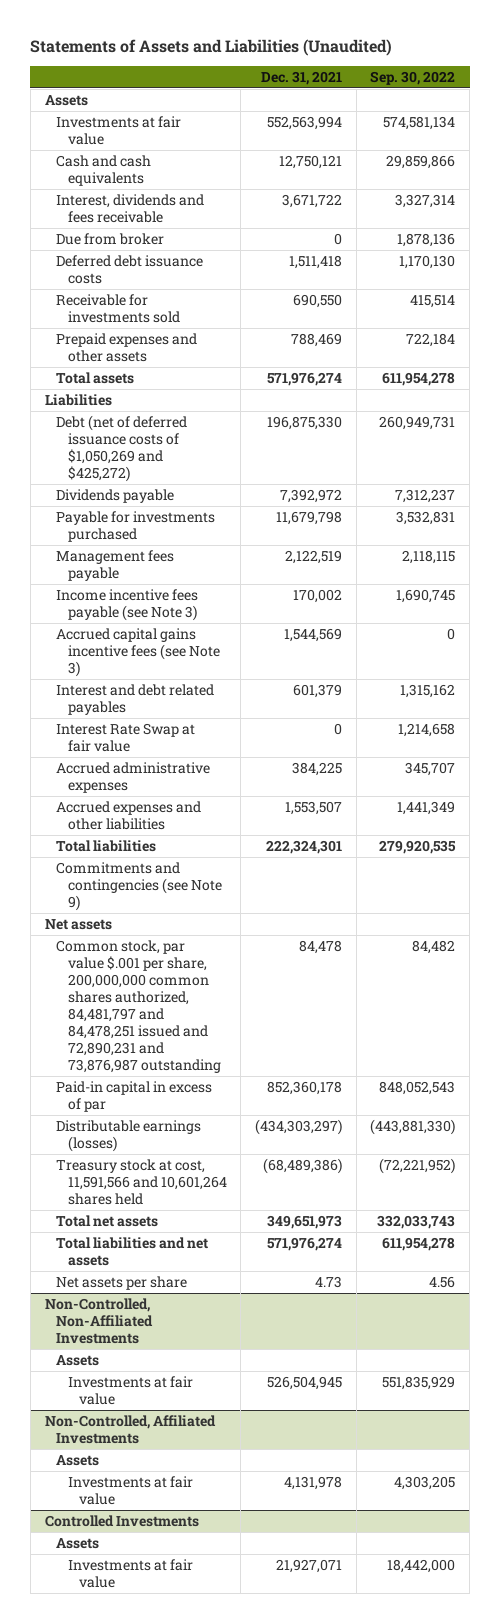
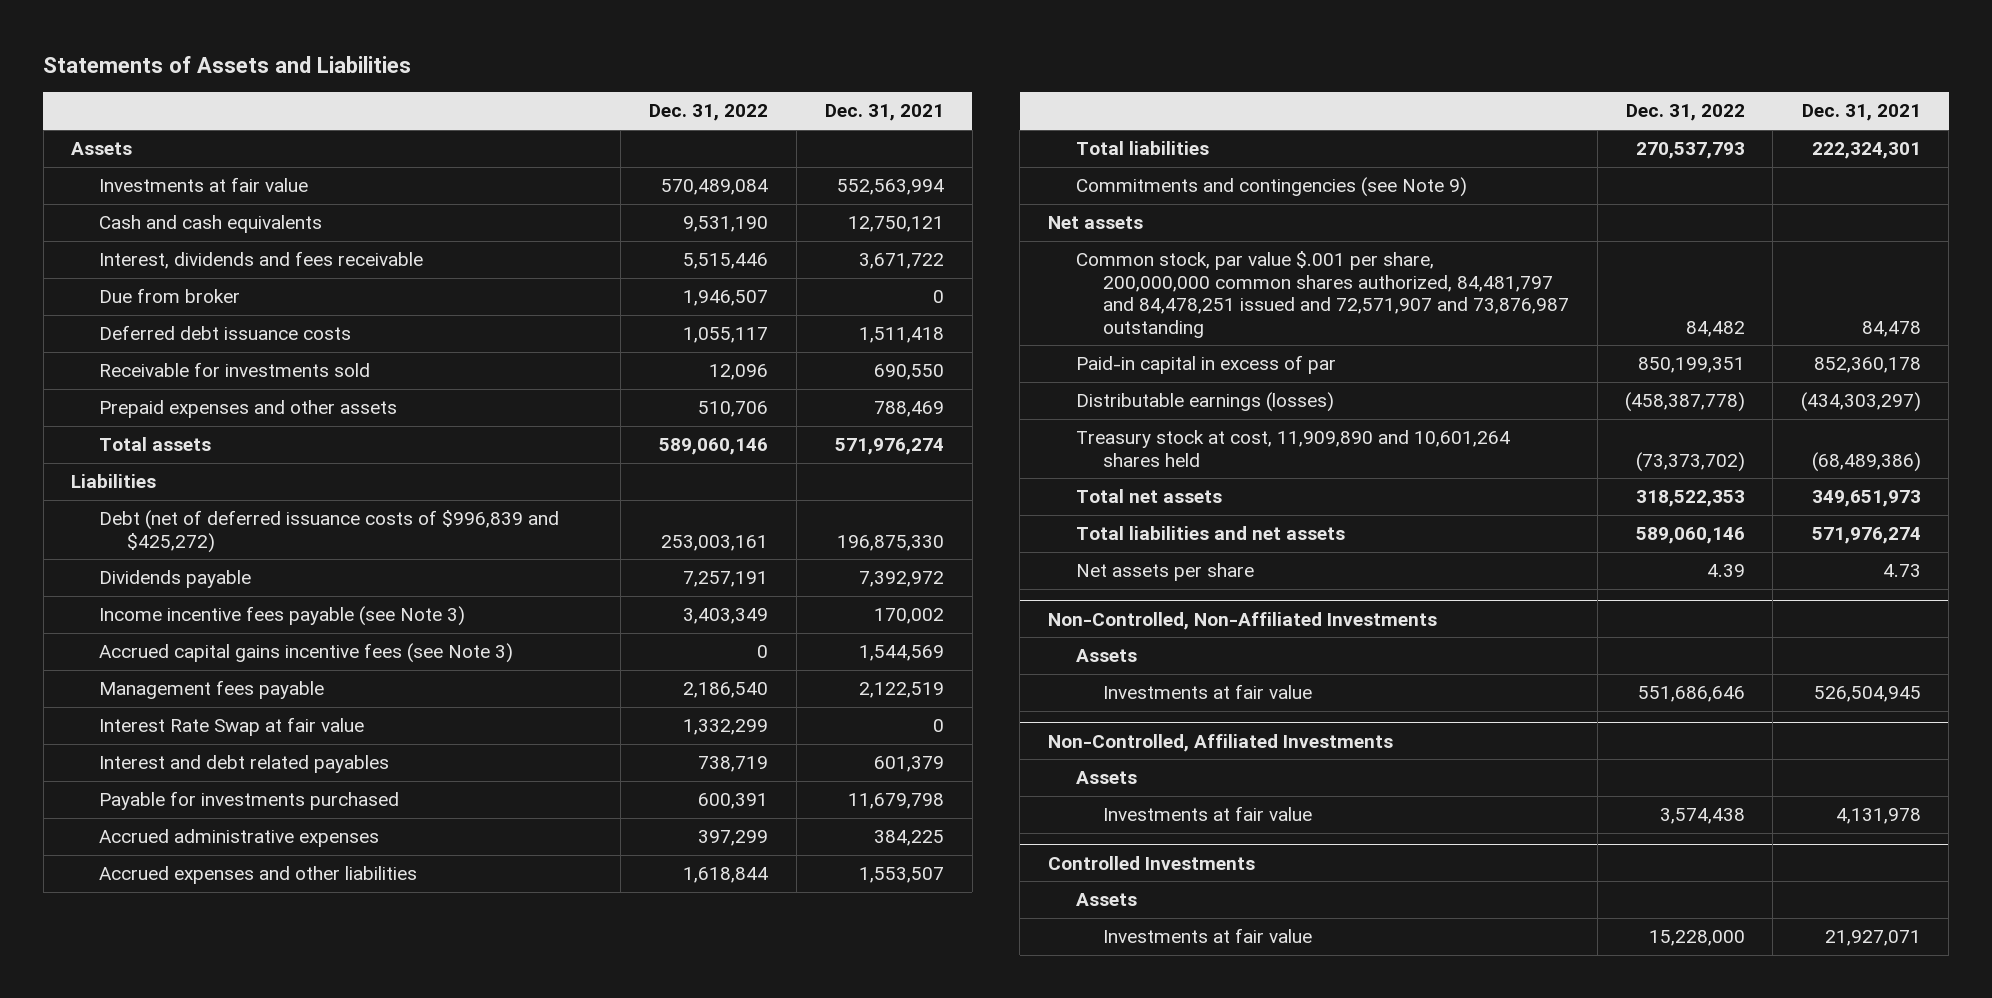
- Statements of Assets and Liabilities (Unaudited)
+ Statements of Assets and Liabilities
- | Dec. 31, 2021 | Sep. 30, 2022
+ | Dec. 31, 2022 | Dec. 31, 2021
- Debt (net of deferred issuance costs of $1,050,269 and $425,272) | 196,875,330 | 260,949,731
+ Debt (net of deferred issuance costs of $996,839 and $425,272) | 253,003,161 | 196,875,330
moved down: Management fees payable | 2,186,540 | 2,122,519
moved down: Interest and debt related payables | 738,719 | 601,379
moved down: Payable for investments purchased | 600,391 | 11,679,798
- Common stock, par value $.001 per share, 200,000,000 common shares authorized, 84,481,797 and 84,478,251 issued and 72,890,231 and 73,876,987 outstanding | 84,478 | 84,482
+ Common stock, par value $.001 per share, 200,000,000 common shares authorized, 84,481,797 and 84,478,251 issued and 72,571,907 and 73,876,987 outstanding | 84,482 | 84,478
- Treasury stock at cost, 11,591,566 and 10,601,264 shares held | (68,489,386) | (72,221,952)
+ Treasury stock at cost, 11,909,890 and 10,601,264 shares held | (73,373,702) | (68,489,386)

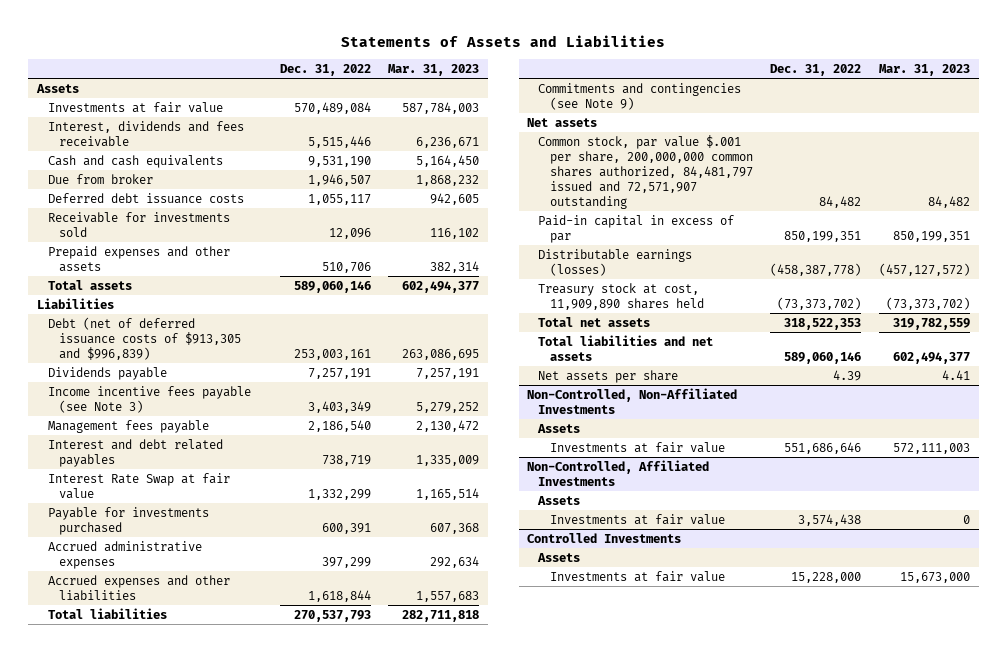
- | Dec. 31, 2022 | Dec. 31, 2021
+ | Dec. 31, 2022 | Mar. 31, 2023
moved down: Cash and cash equivalents | 9,531,190 | 5,164,450
- Debt (net of deferred issuance costs of $996,839 and $425,272) | 253,003,161 | 196,875,330
+ Debt (net of deferred issuance costs of $913,305 and $996,839) | 253,003,161 | 263,086,695
- Accrued capital gains incentive fees (see Note 3) | 0 | 1,544,569
moved down: Interest Rate Swap at fair value | 1,332,299 | 1,165,514
- Common stock, par value $.001 per share, 200,000,000 common shares authorized, 84,481,797 and 84,478,251 issued and 72,571,907 and 73,876,987 outstanding | 84,482 | 84,478
+ Common stock, par value $.001 per share, 200,000,000 common shares authorized, 84,481,797 issued and 72,571,907 outstanding | 84,482 | 84,482
- Treasury stock at cost, 11,909,890 and 10,601,264 shares held | (73,373,702) | (68,489,386)
+ Treasury stock at cost, 11,909,890 shares held | (73,373,702) | (73,373,702)

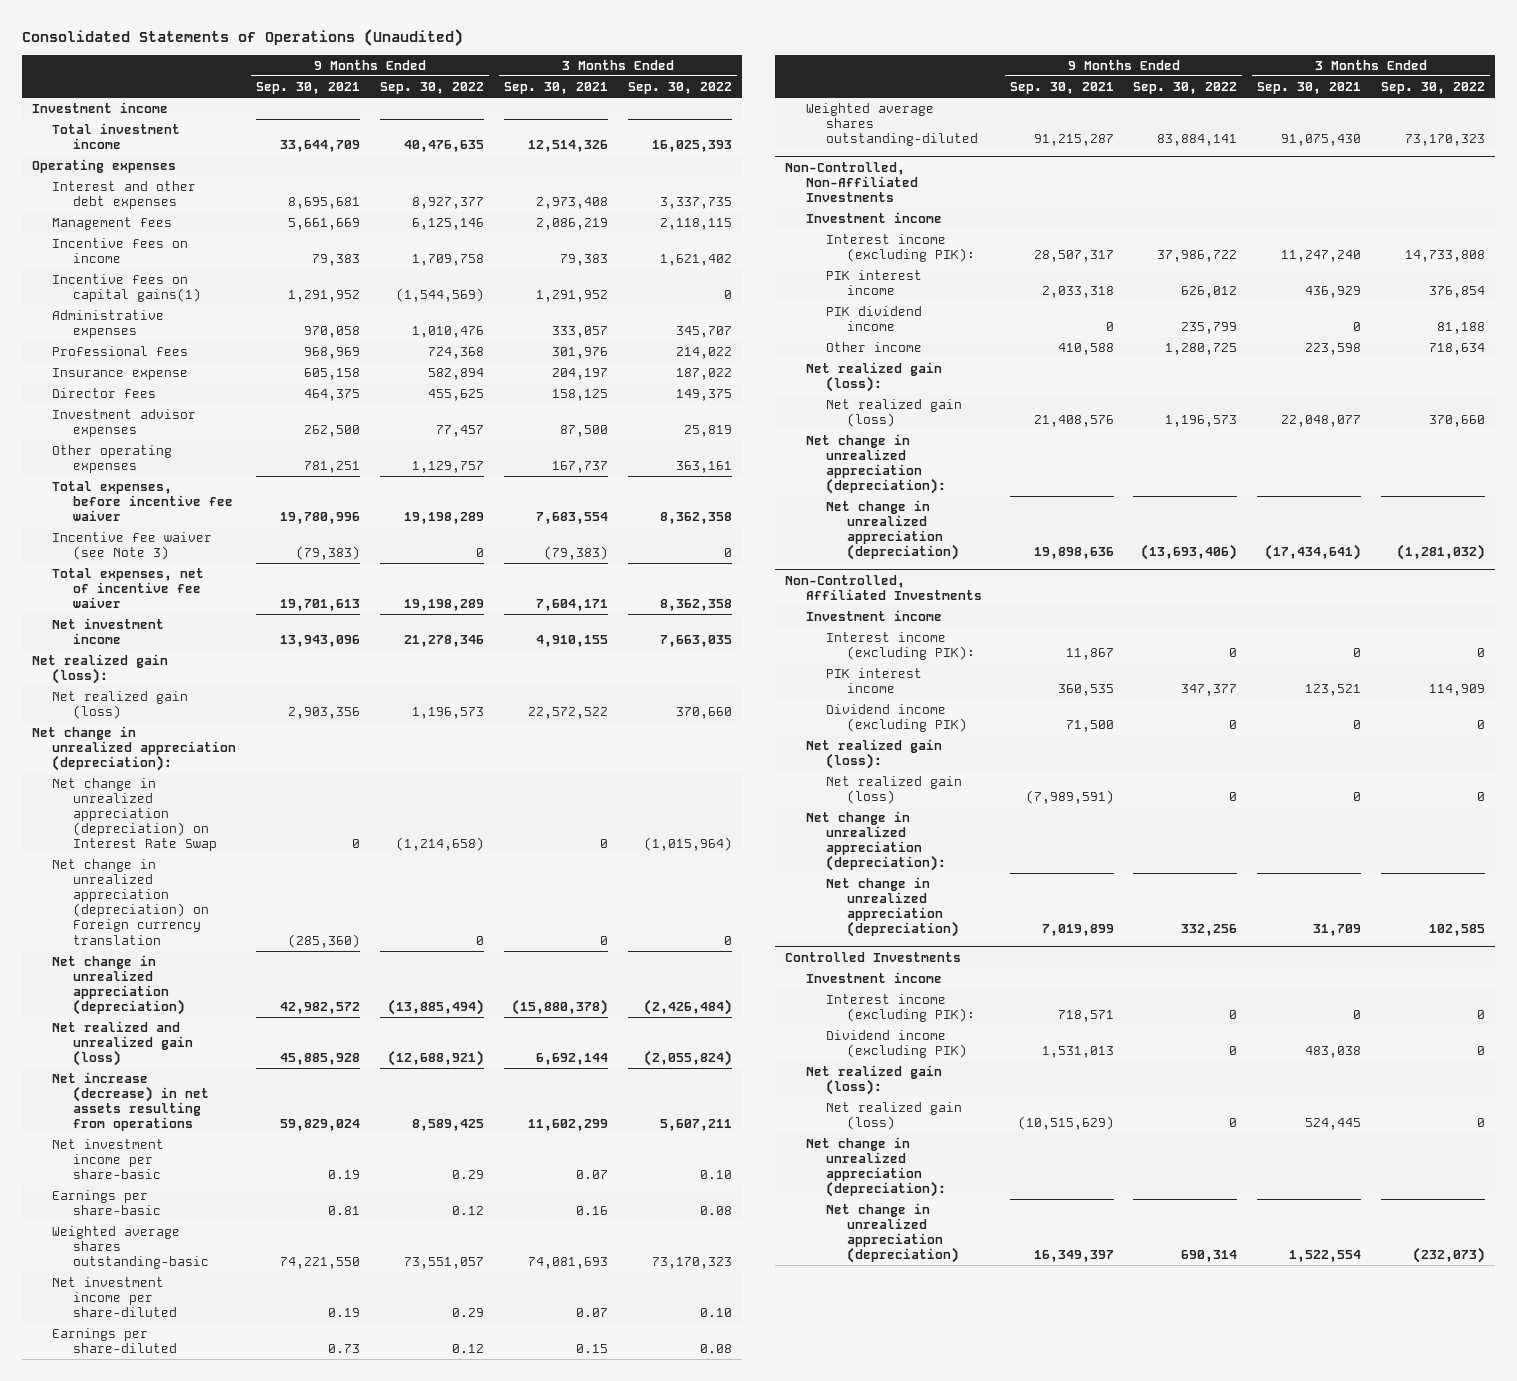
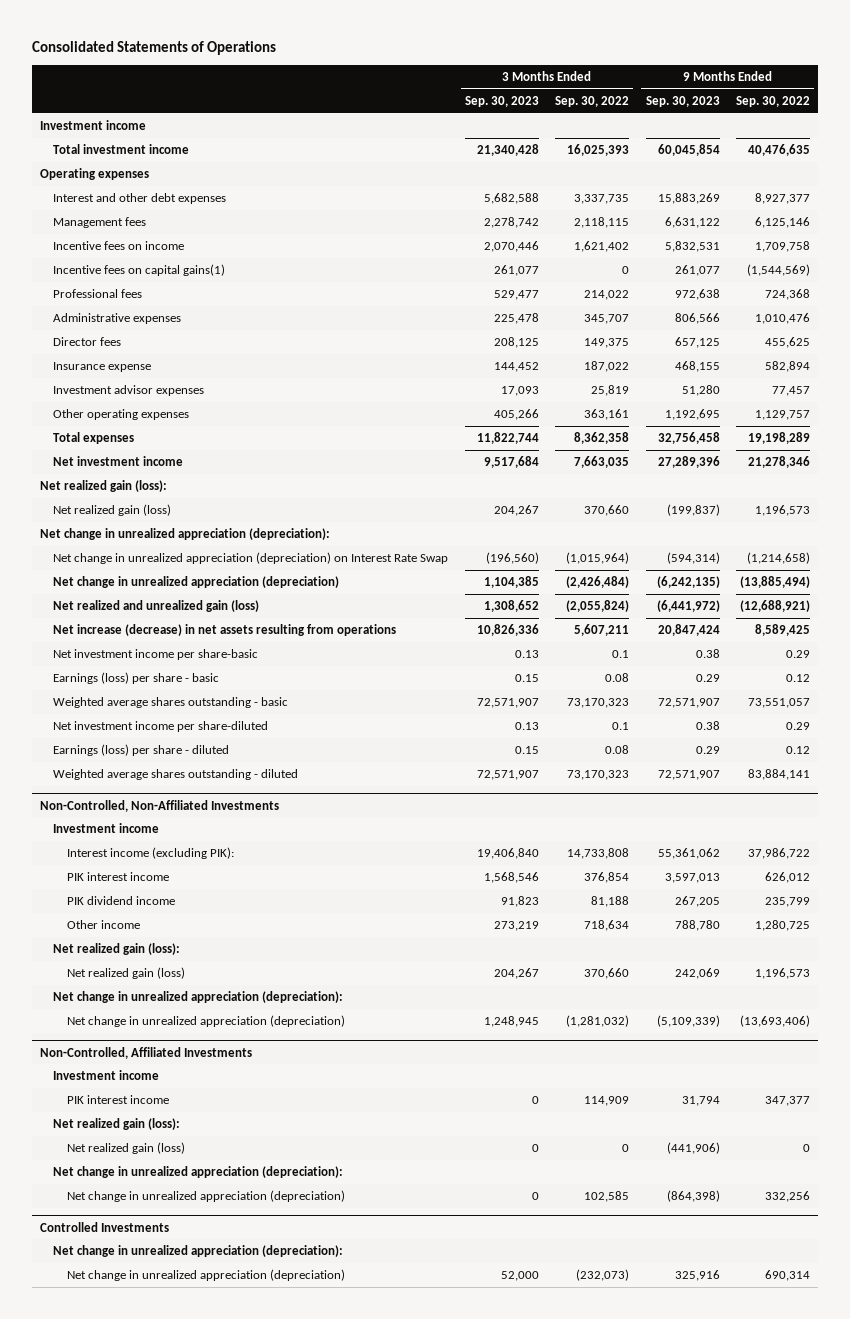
- Consolidated Statements of Operations (Unaudited)
+ Consolidated Statements of Operations
- | 9 Months Ended Sep. 30, 2021 | 9 Months Ended Sep. 30, 2022 | 3 Months Ended Sep. 30, 2021 | 3 Months Ended Sep. 30, 2022
+ | 3 Months Ended Sep. 30, 2023 | 3 Months Ended Sep. 30, 2022 | 9 Months Ended Sep. 30, 2023 | 9 Months Ended Sep. 30, 2022
moved down: Administrative expenses | 225,478 | 345,707 | 806,566 | 1,010,476
moved down: Insurance expense | 144,452 | 187,022 | 468,155 | 582,894
- Total expenses, before incentive fee waiver | 19,780,996 | 19,198,289 | 7,683,554 | 8,362,358
- Incentive fee waiver (see Note 3) | (79,383) | 0 | (79,383) | 0
- Total expenses, net of incentive fee waiver | 19,701,613 | 19,198,289 | 7,604,171 | 8,362,358
+ Total expenses | 11,822,744 | 8,362,358 | 32,756,458 | 19,198,289
- Net change in unrealized appreciation (depreciation) on Foreign currency translation | (285,360) | 0 | 0 | 0
- Net investment income per share-basic | 0.19 | 0.29 | 0.07 | 0.10
- Earnings per share-basic | 0.81 | 0.12 | 0.16 | 0.08
- Weighted average shares outstanding-basic | 74,221,550 | 73,551,057 | 74,081,693 | 73,170,323
- Net investment income per share-diluted | 0.19 | 0.29 | 0.07 | 0.10
- Earnings per share-diluted | 0.73 | 0.12 | 0.15 | 0.08
- Weighted average shares outstanding-diluted | 91,215,287 | 83,884,141 | 91,075,430 | 73,170,323
+ Net investment income per share-basic | 0.13 | 0.1 | 0.38 | 0.29
+ Earnings (loss) per share - basic | 0.15 | 0.08 | 0.29 | 0.12
+ Weighted average shares outstanding - basic | 72,571,907 | 73,170,323 | 72,571,907 | 73,551,057
+ Net investment income per share-diluted | 0.13 | 0.1 | 0.38 | 0.29
+ Earnings (loss) per share - diluted | 0.15 | 0.08 | 0.29 | 0.12
+ Weighted average shares outstanding - diluted | 72,571,907 | 73,170,323 | 72,571,907 | 83,884,141
@ Non-Controlled, Affiliated Investments
- Interest income (excluding PIK): | 11,867 | 0 | 0 | 0
- Dividend income (excluding PIK) | 71,500 | 0 | 0 | 0
@ Controlled Investments
- Investment income
- Interest income (excluding PIK): | 718,571 | 0 | 0 | 0
- Dividend income (excluding PIK) | 1,531,013 | 0 | 483,038 | 0
- Net realized gain (loss):
- Net realized gain (loss) | (10,515,629) | 0 | 524,445 | 0

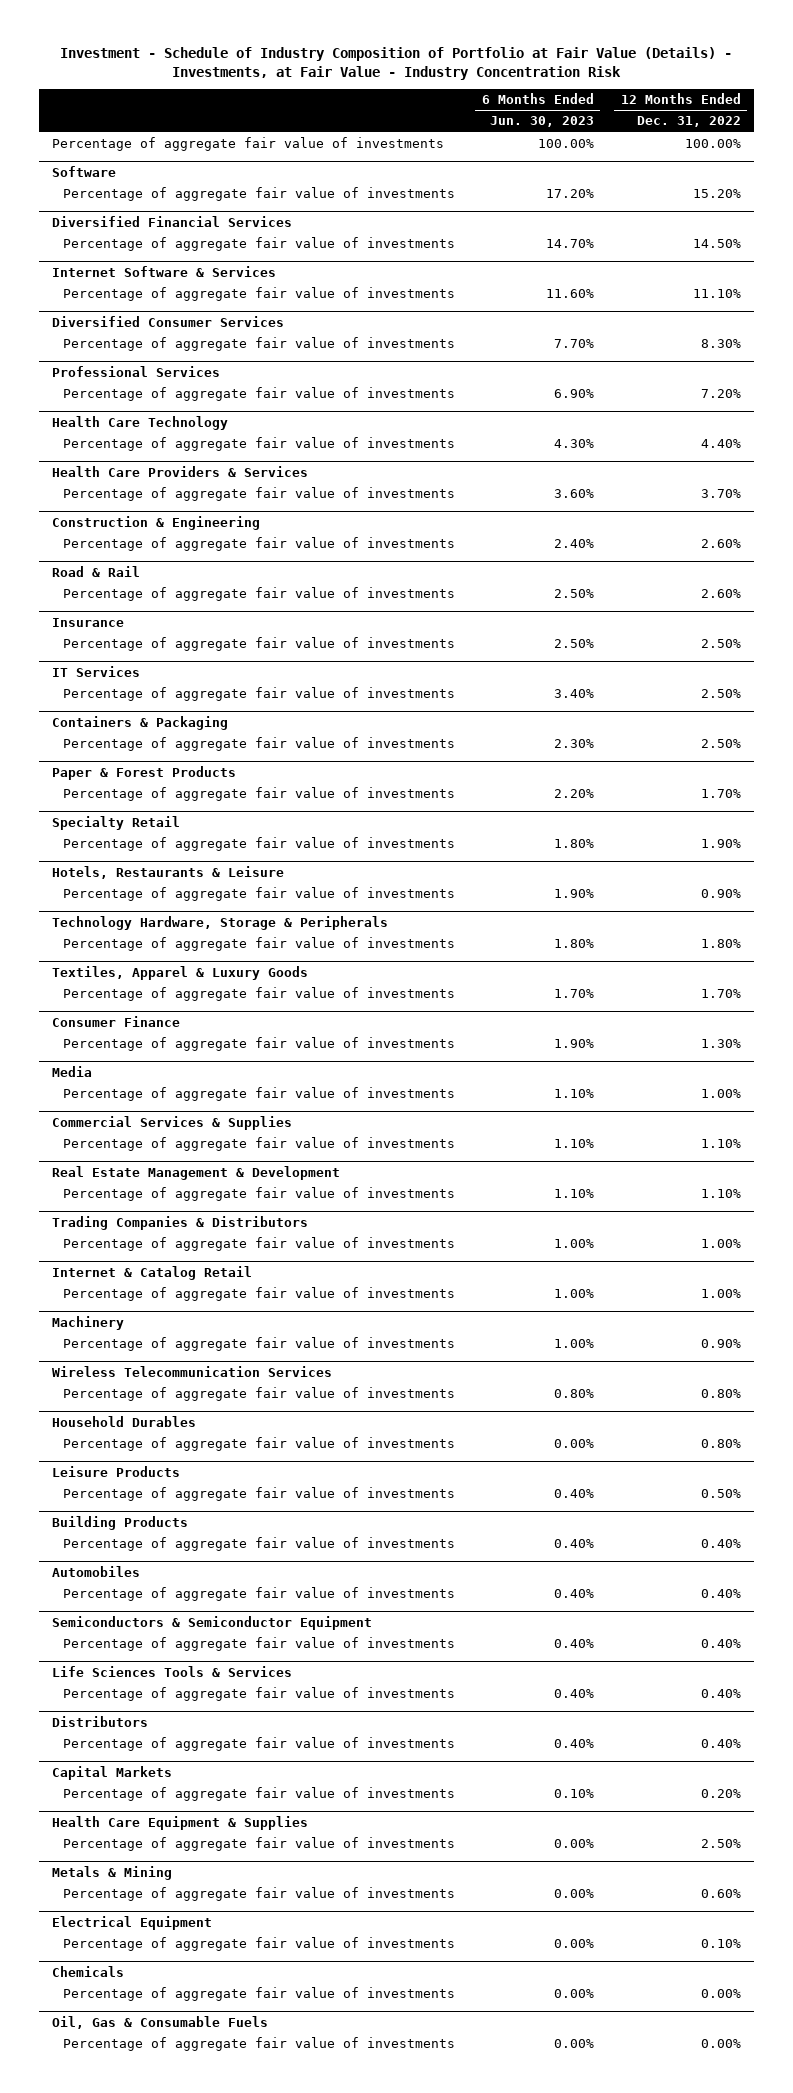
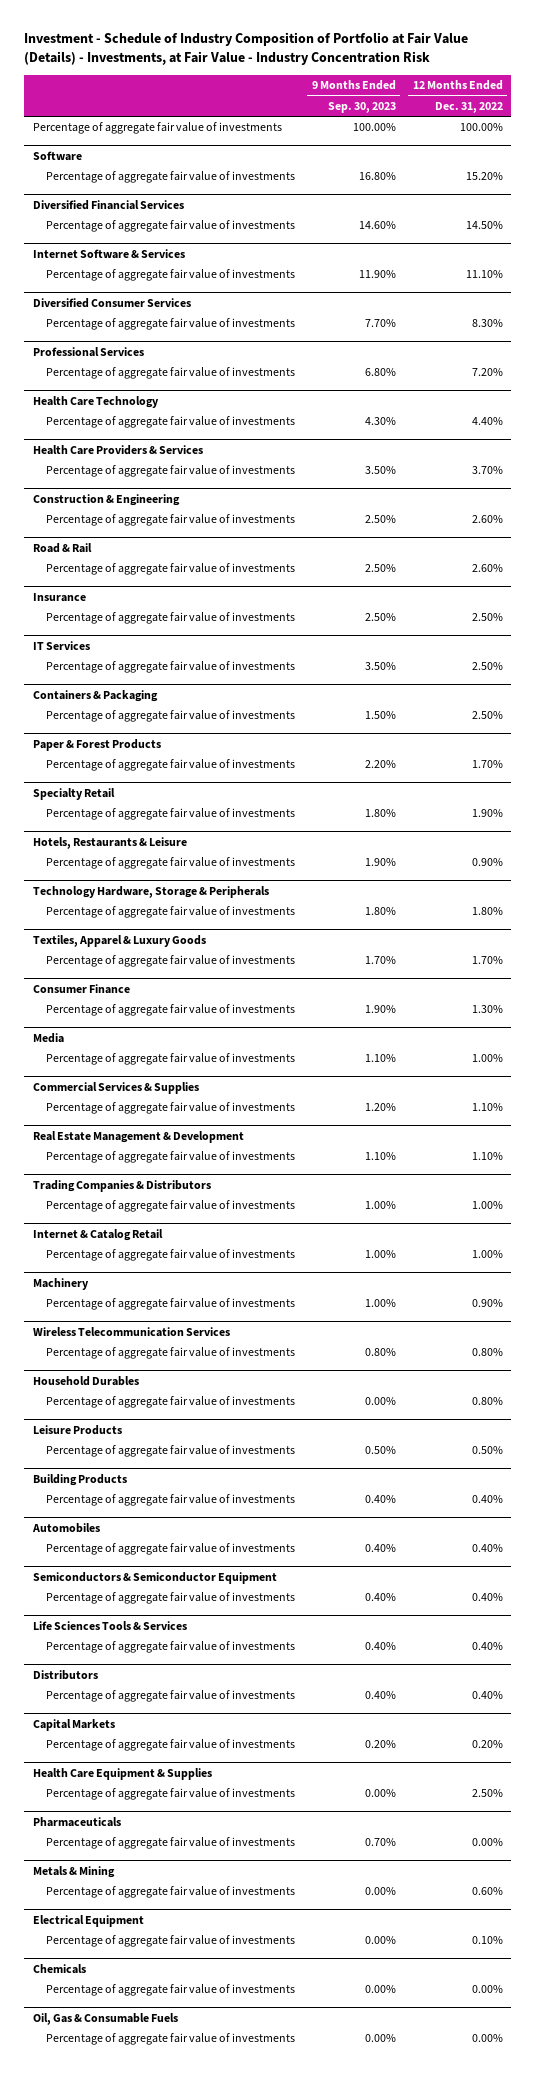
- | 6 Months Ended Jun. 30, 2023 | 12 Months Ended Dec. 31, 2022
+ | 9 Months Ended Sep. 30, 2023 | 12 Months Ended Dec. 31, 2022
+ Pharmaceuticals
+ Percentage of aggregate fair value of investments | 0.70% | 0.00%

